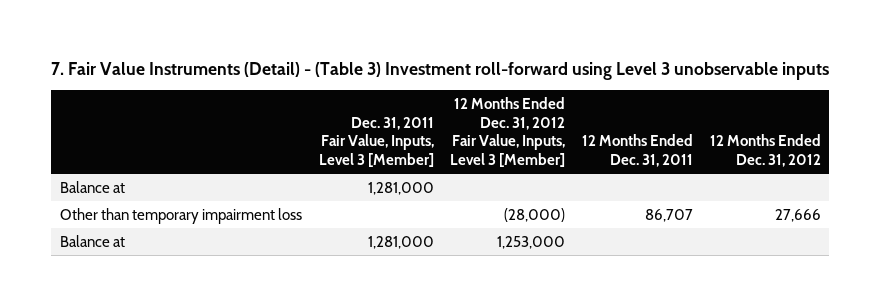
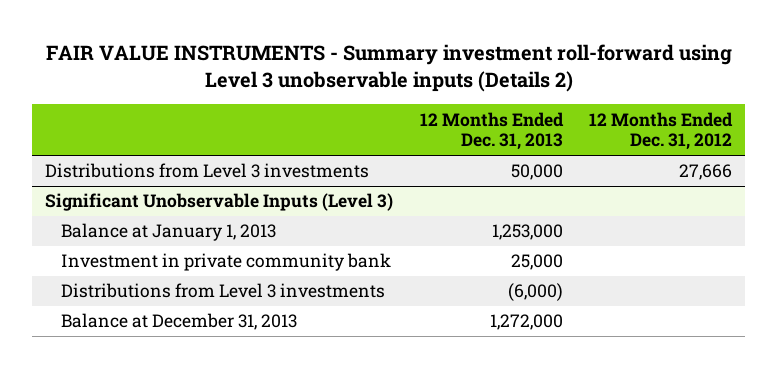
- 7. Fair Value Instruments (Detail) - (Table 3) Investment roll-forward using Level 3 unobservable inputs
+ FAIR VALUE INSTRUMENTS - Summary investment roll-forward using Level 3 unobservable inputs (Details 2)
- | Dec. 31, 2011 Fair Value, Inputs, Level 3 [Member] | 12 Months Ended Dec. 31, 2012 Fair Value, Inputs, Level 3 [Member] | 12 Months Ended Dec. 31, 2011 | 12 Months Ended Dec. 31, 2012
+ | 12 Months Ended Dec. 31, 2013 | 12 Months Ended Dec. 31, 2012
- Balance at | 1,281,000 | | |
- Other than temporary impairment loss | | (28,000) | 86,707 | 27,666
- Balance at | 1,281,000 | 1,253,000 | |
+ Distributions from Level 3 investments | 50,000 | 27,666
+ Significant Unobservable Inputs (Level 3)
+ Balance at January 1, 2013 | 1,253,000 |
+ Investment in private community bank | 25,000 |
+ Distributions from Level 3 investments | (6,000) |
+ Balance at December 31, 2013 | 1,272,000 |

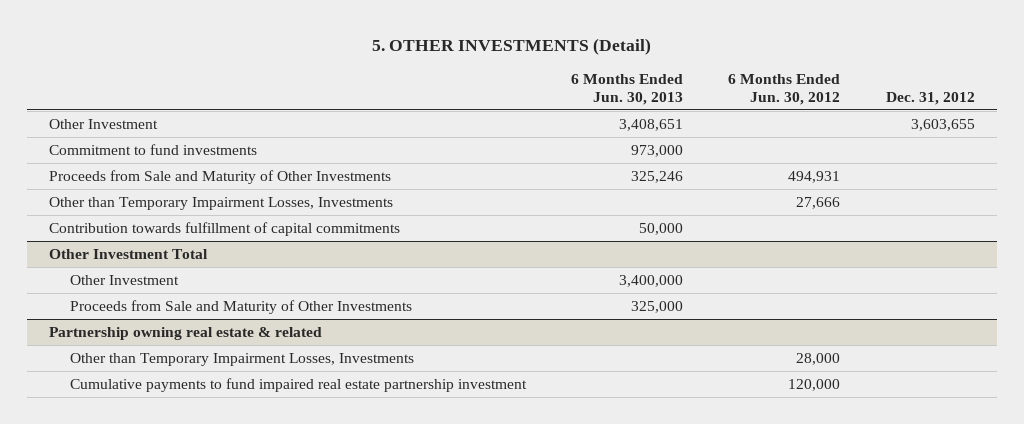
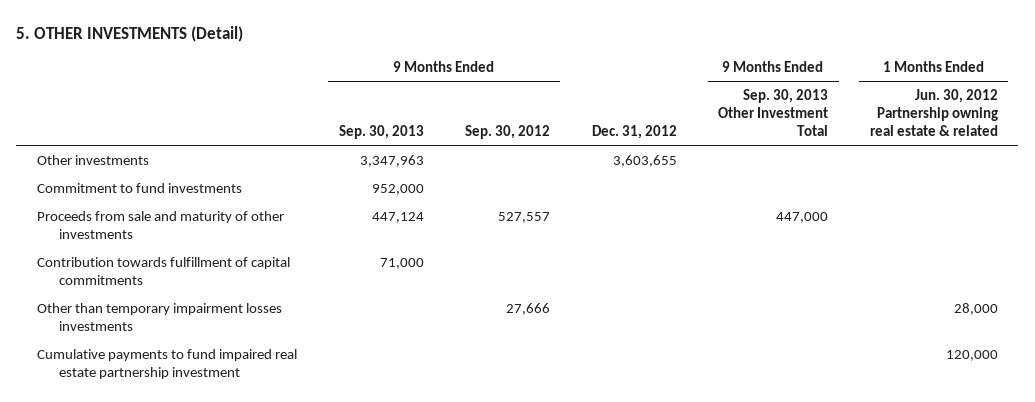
- | 6 Months Ended Jun. 30, 2013 | 6 Months Ended Jun. 30, 2012 | Dec. 31, 2012
+ | 9 Months Ended Sep. 30, 2013 | 9 Months Ended Sep. 30, 2012 | Dec. 31, 2012 | 9 Months Ended Sep. 30, 2013 Other Investment Total | 1 Months Ended Jun. 30, 2012 Partnership owning real estate & related
- Other Investment | 3,408,651 | | 3,603,655
+ Other investments | 3,347,963 | | 3,603,655 | |
- Proceeds from Sale and Maturity of Other Investments | 325,246 | 494,931 |
- Other than Temporary Impairment Losses, Investments | | 27,666 |
+ Proceeds from sale and maturity of other investments | 447,124 | 527,557 | | 447,000 |
- Other Investment Total
- Other Investment | 3,400,000 | |
- Proceeds from Sale and Maturity of Other Investments | 325,000 | |
- Partnership owning real estate & related
- Other than Temporary Impairment Losses, Investments | | 28,000 |
- Cumulative payments to fund impaired real estate partnership investment | | 120,000 |
+ Other than temporary impairment losses investments | | 27,666 | | | 28,000
+ Cumulative payments to fund impaired real estate partnership investment | | | | | 120,000

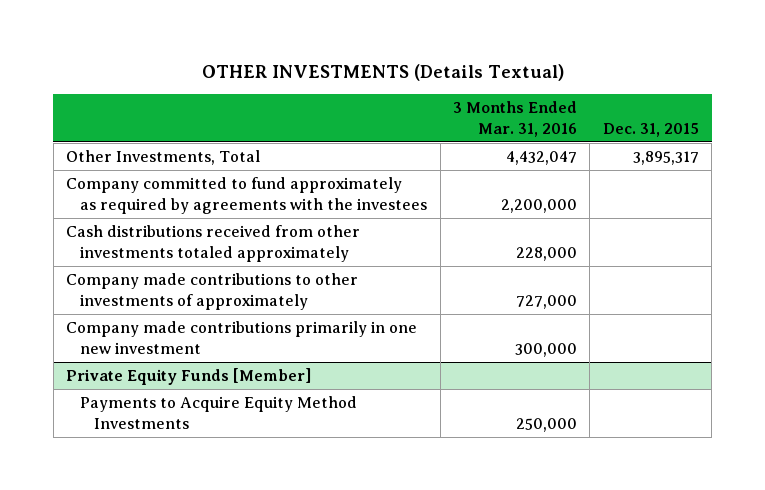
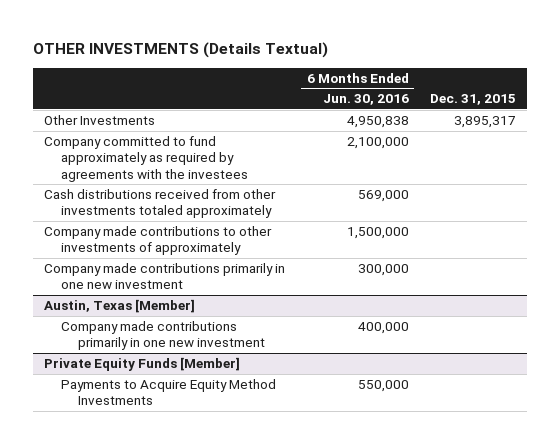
- | 3 Months Ended Mar. 31, 2016 | Dec. 31, 2015
+ | 6 Months Ended Jun. 30, 2016 | Dec. 31, 2015
- Other Investments, Total | 4,432,047 | 3,895,317
+ Other Investments | 4,950,838 | 3,895,317
+ Austin, Texas [Member]
+ Company made contributions primarily in one new investment | 400,000 |

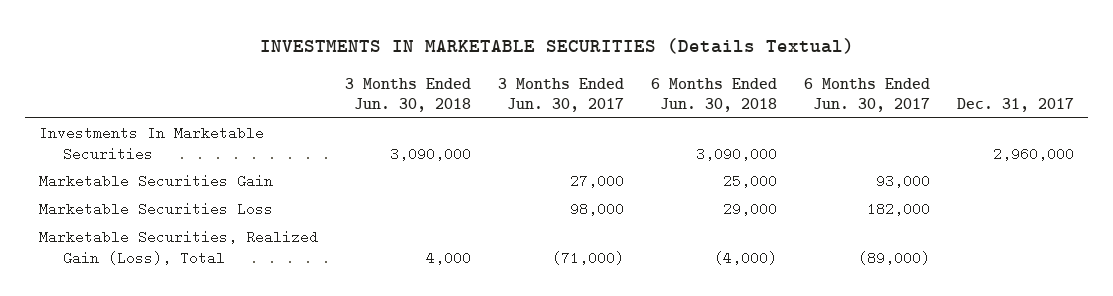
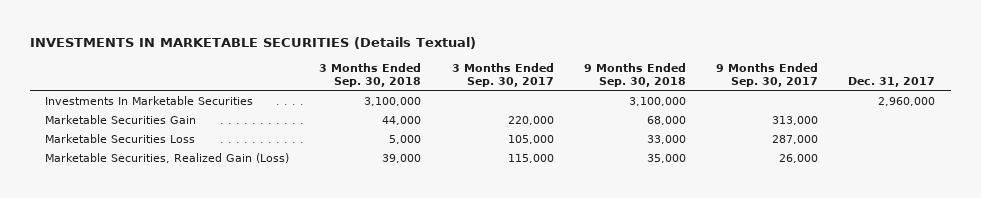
- | 3 Months Ended Jun. 30, 2018 | 3 Months Ended Jun. 30, 2017 | 6 Months Ended Jun. 30, 2018 | 6 Months Ended Jun. 30, 2017 | Dec. 31, 2017
+ | 3 Months Ended Sep. 30, 2018 | 3 Months Ended Sep. 30, 2017 | 9 Months Ended Sep. 30, 2018 | 9 Months Ended Sep. 30, 2017 | Dec. 31, 2017
- Marketable Securities, Realized Gain (Loss), Total | 4,000 | (71,000) | (4,000) | (89,000) |
+ Marketable Securities, Realized Gain (Loss) | 39,000 | 115,000 | 35,000 | 26,000 |

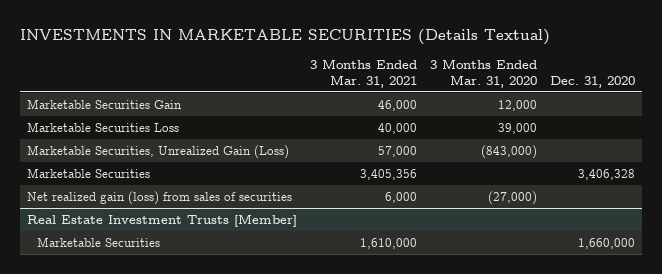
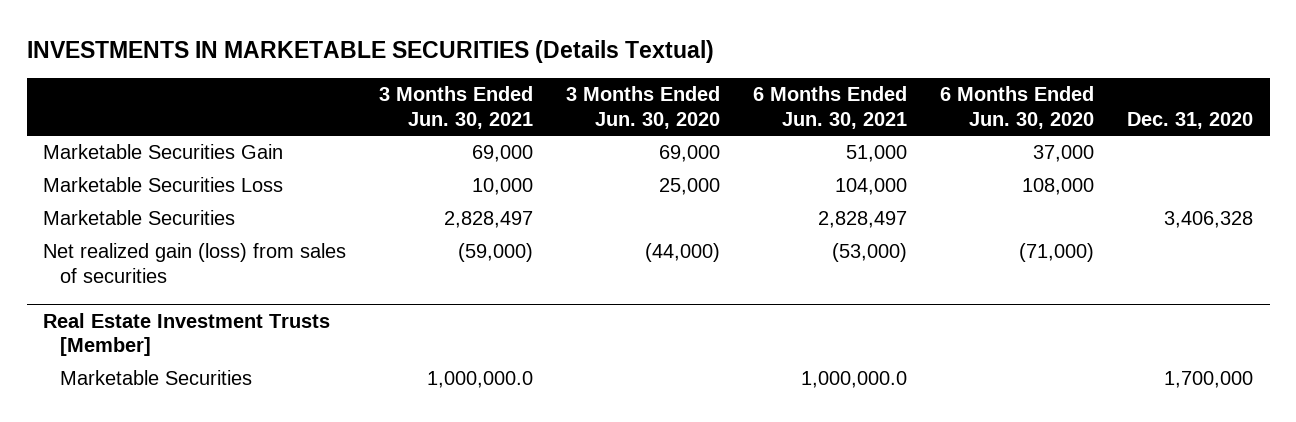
- | 3 Months Ended Mar. 31, 2021 | 3 Months Ended Mar. 31, 2020 | Dec. 31, 2020
+ | 3 Months Ended Jun. 30, 2021 | 3 Months Ended Jun. 30, 2020 | 6 Months Ended Jun. 30, 2021 | 6 Months Ended Jun. 30, 2020 | Dec. 31, 2020
- Marketable Securities, Unrealized Gain (Loss) | 57,000 | (843,000) |
@ Real Estate Investment Trusts [Member]
- Marketable Securities | 1,610,000 | | 1,660,000
+ Marketable Securities | 1,000,000.0 | | 1,000,000.0 | | 1,700,000

